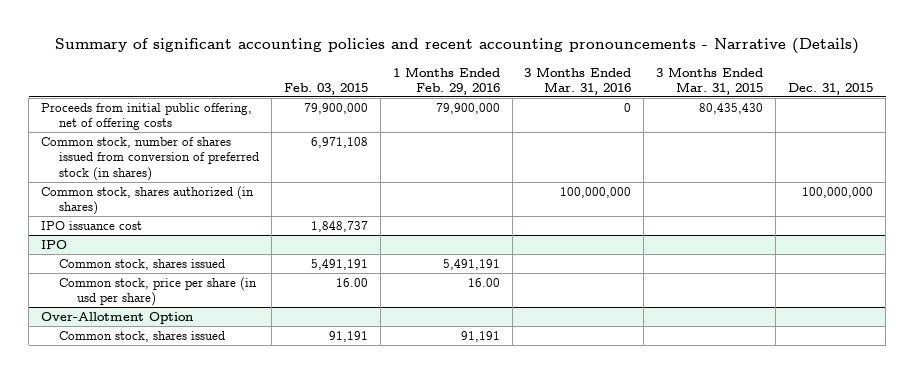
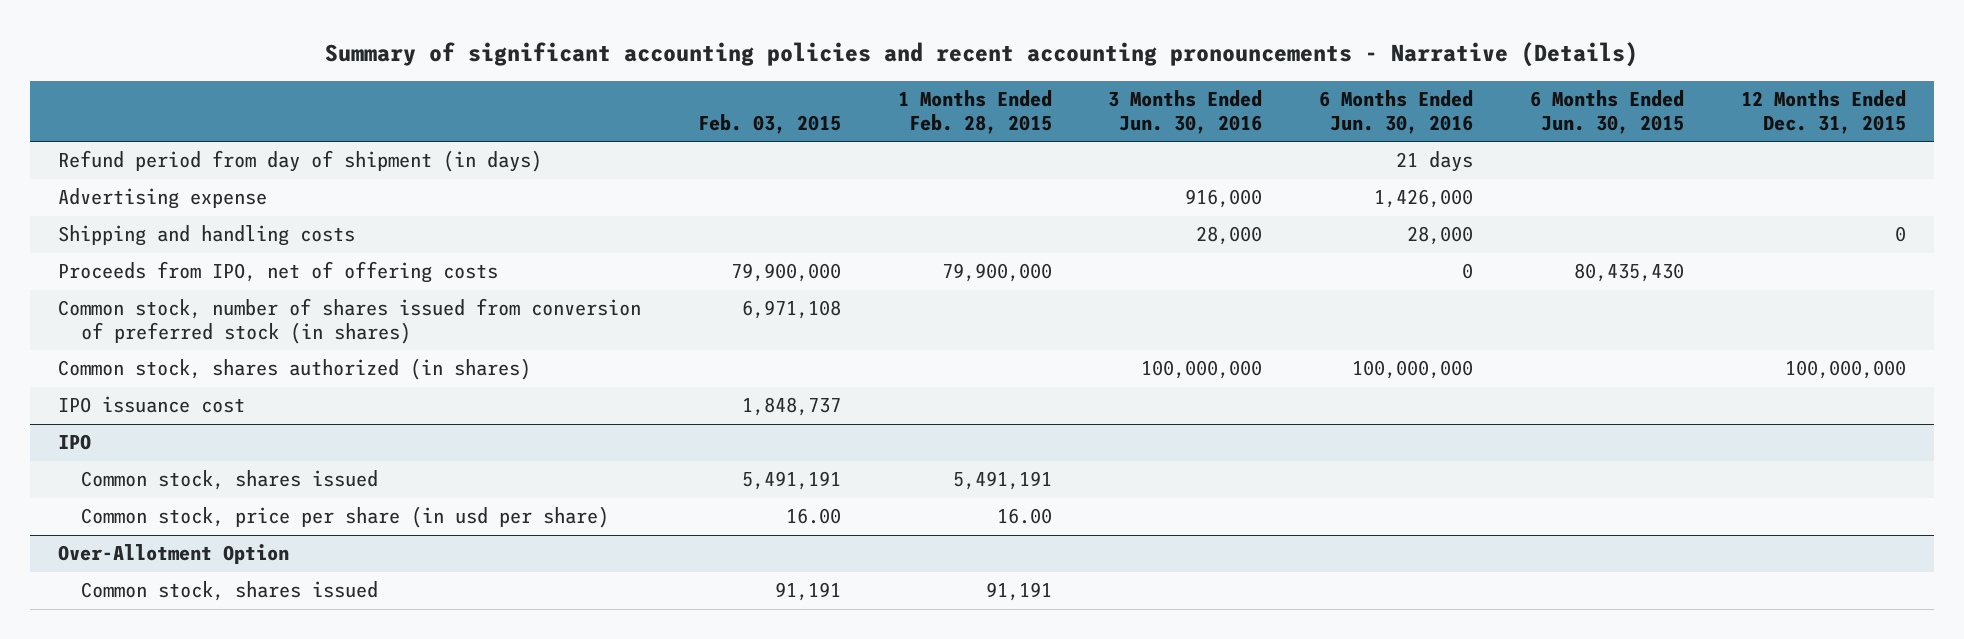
- | Feb. 03, 2015 | 1 Months Ended Feb. 29, 2016 | 3 Months Ended Mar. 31, 2016 | 3 Months Ended Mar. 31, 2015 | Dec. 31, 2015
+ | Feb. 03, 2015 | 1 Months Ended Feb. 28, 2015 | 3 Months Ended Jun. 30, 2016 | 6 Months Ended Jun. 30, 2016 | 6 Months Ended Jun. 30, 2015 | 12 Months Ended Dec. 31, 2015
- Proceeds from initial public offering, net of offering costs | 79,900,000 | 79,900,000 | 0 | 80,435,430 |
+ Refund period from day of shipment (in days) | | | | 21 days | |
+ Advertising expense | | | 916,000 | 1,426,000 | |
+ Shipping and handling costs | | | 28,000 | 28,000 | | 0
+ Proceeds from IPO, net of offering costs | 79,900,000 | 79,900,000 | | 0 | 80,435,430 |

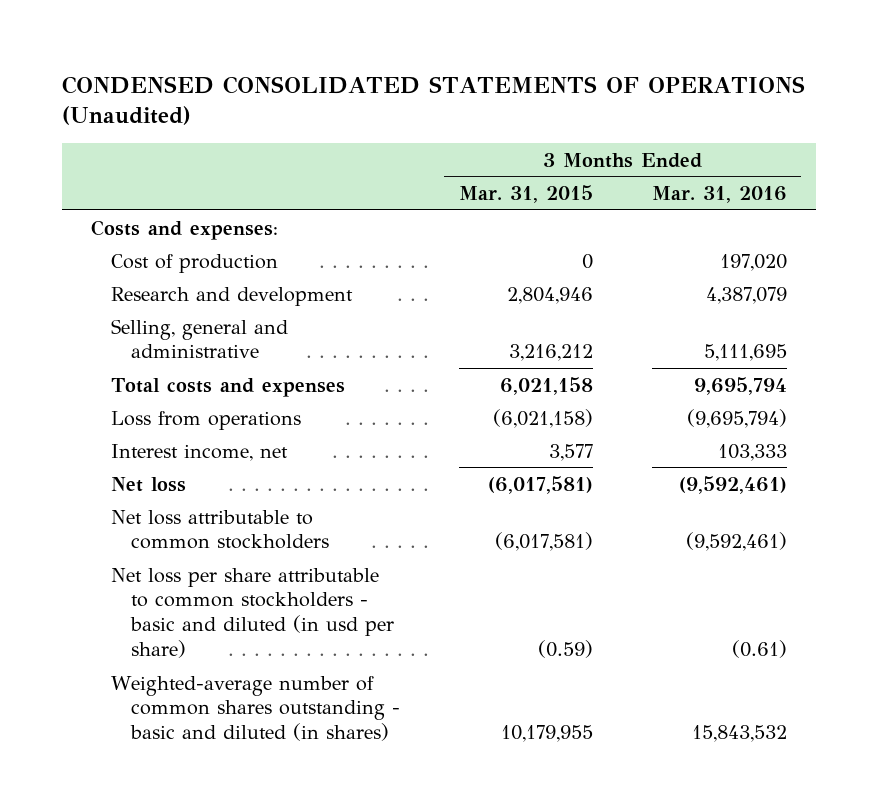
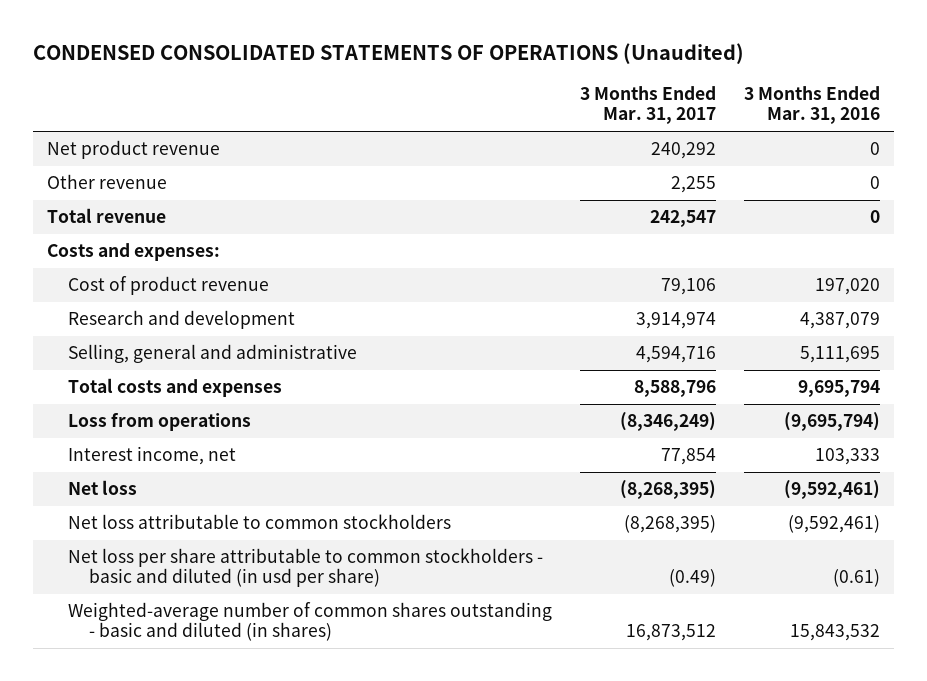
- | 3 Months Ended Mar. 31, 2015 | 3 Months Ended Mar. 31, 2016
+ | 3 Months Ended Mar. 31, 2017 | 3 Months Ended Mar. 31, 2016
+ Net product revenue | 240,292 | 0
+ Other revenue | 2,255 | 0
+ Total revenue | 242,547 | 0
- Cost of production | 0 | 197,020
+ Cost of product revenue | 79,106 | 197,020

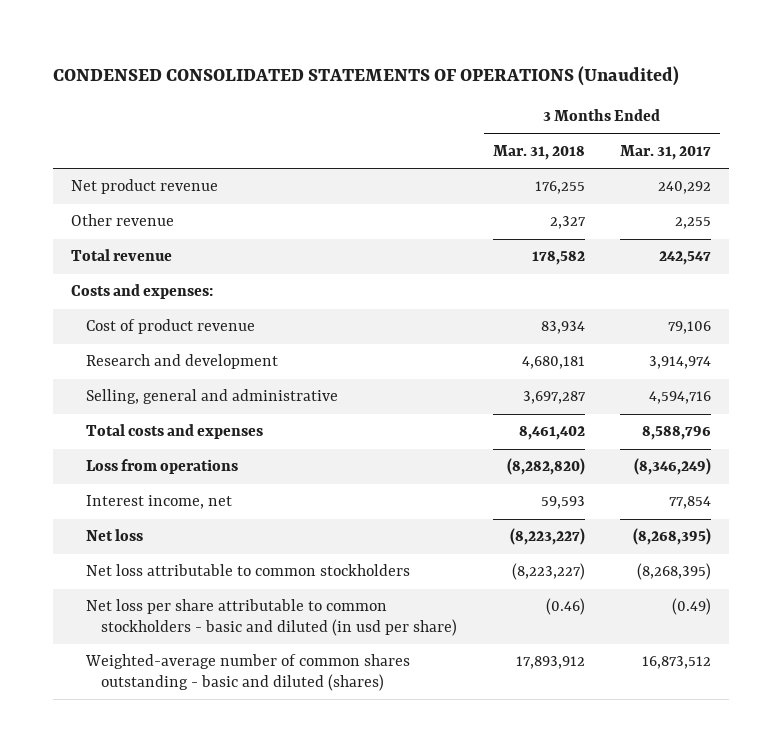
- | 3 Months Ended Mar. 31, 2017 | 3 Months Ended Mar. 31, 2016
+ | 3 Months Ended Mar. 31, 2018 | 3 Months Ended Mar. 31, 2017
- Weighted-average number of common shares outstanding - basic and diluted (in shares) | 16,873,512 | 15,843,532
+ Weighted-average number of common shares outstanding - basic and diluted (shares) | 17,893,912 | 16,873,512

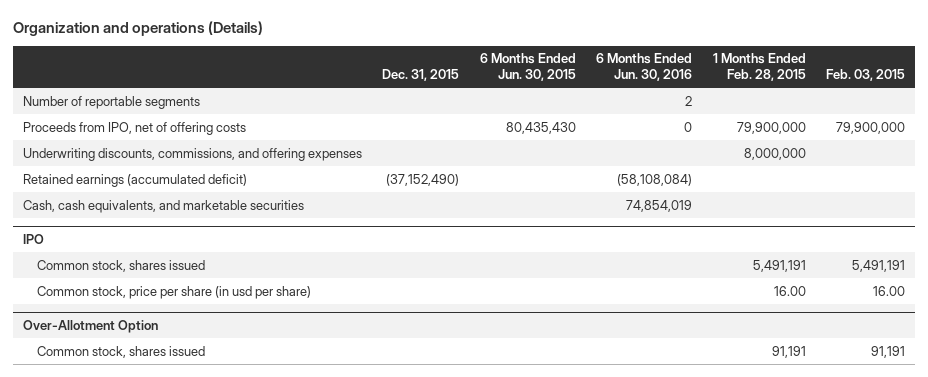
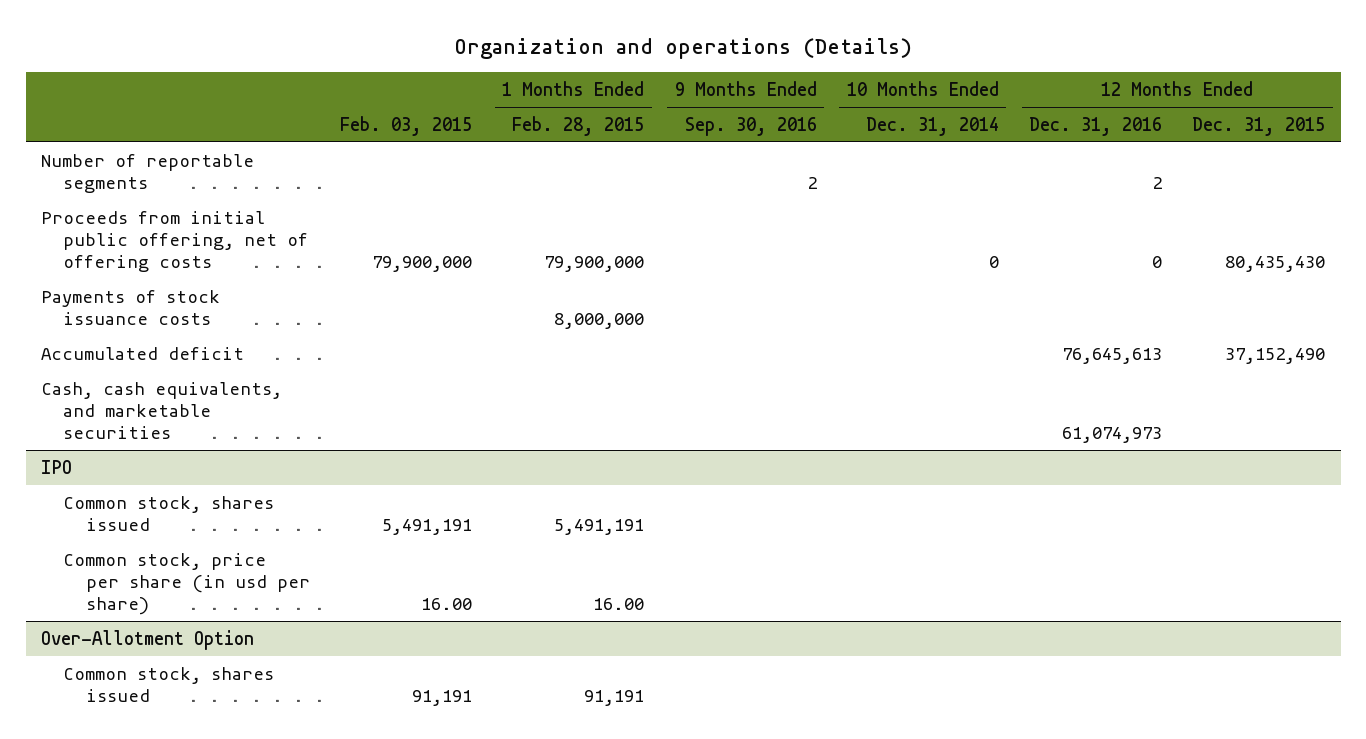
- | Dec. 31, 2015 | 6 Months Ended Jun. 30, 2015 | 6 Months Ended Jun. 30, 2016 | 1 Months Ended Feb. 28, 2015 | Feb. 03, 2015
+ | Feb. 03, 2015 | 1 Months Ended Feb. 28, 2015 | 9 Months Ended Sep. 30, 2016 | 10 Months Ended Dec. 31, 2014 | 12 Months Ended Dec. 31, 2016 | 12 Months Ended Dec. 31, 2015
- Proceeds from IPO, net of offering costs | | 80,435,430 | 0 | 79,900,000 | 79,900,000
- Underwriting discounts, commissions, and offering expenses | | | | 8,000,000 |
- Retained earnings (accumulated deficit) | (37,152,490) | | (58,108,084) | |
+ Proceeds from initial public offering, net of offering costs | 79,900,000 | 79,900,000 | | 0 | 0 | 80,435,430
+ Payments of stock issuance costs | | 8,000,000 | | | |
+ Accumulated deficit | | | | | 76,645,613 | 37,152,490

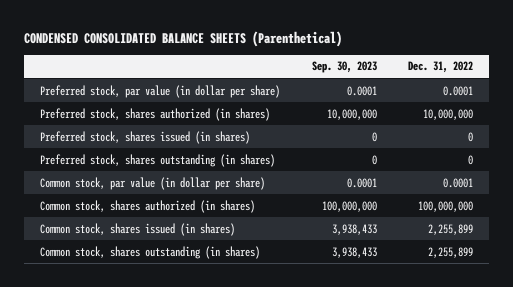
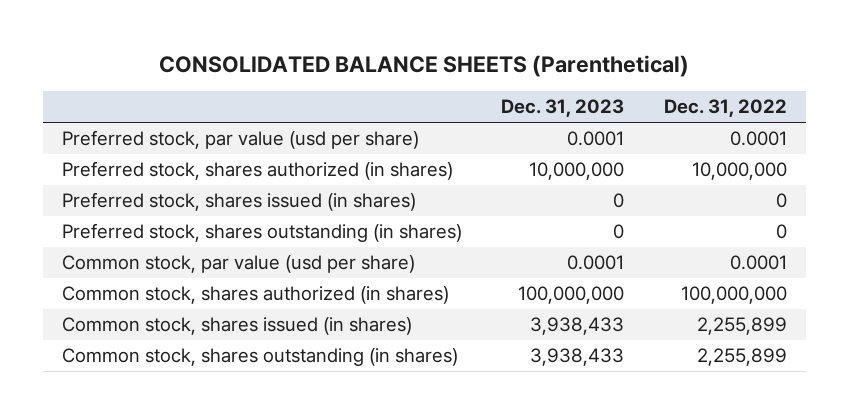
- CONDENSED CONSOLIDATED BALANCE SHEETS (Parenthetical)
+ CONSOLIDATED BALANCE SHEETS (Parenthetical)
- | Sep. 30, 2023 | Dec. 31, 2022
+ | Dec. 31, 2023 | Dec. 31, 2022
- Preferred stock, par value (in dollar per share) | 0.0001 | 0.0001
+ Preferred stock, par value (usd per share) | 0.0001 | 0.0001
- Common stock, par value (in dollar per share) | 0.0001 | 0.0001
+ Common stock, par value (usd per share) | 0.0001 | 0.0001

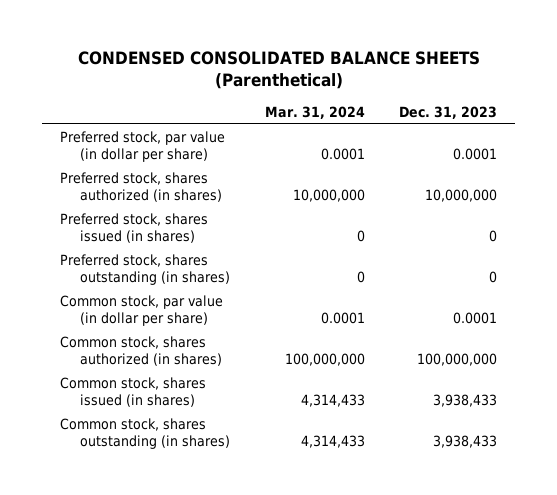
- CONSOLIDATED BALANCE SHEETS (Parenthetical)
+ CONDENSED CONSOLIDATED BALANCE SHEETS (Parenthetical)
- | Dec. 31, 2023 | Dec. 31, 2022
+ | Mar. 31, 2024 | Dec. 31, 2023
- Preferred stock, par value (usd per share) | 0.0001 | 0.0001
+ Preferred stock, par value (in dollar per share) | 0.0001 | 0.0001
- Common stock, par value (usd per share) | 0.0001 | 0.0001
+ Common stock, par value (in dollar per share) | 0.0001 | 0.0001

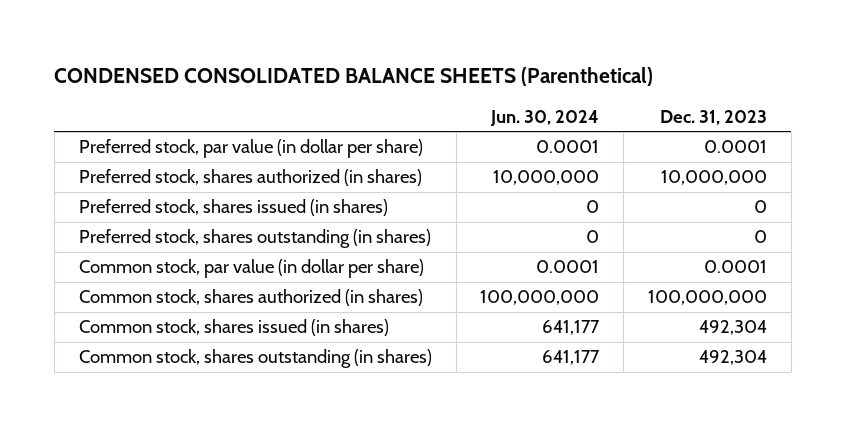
- | Mar. 31, 2024 | Dec. 31, 2023
+ | Jun. 30, 2024 | Dec. 31, 2023
- Common stock, shares issued (in shares) | 4,314,433 | 3,938,433
- Common stock, shares outstanding (in shares) | 4,314,433 | 3,938,433
+ Common stock, shares issued (in shares) | 641,177 | 492,304
+ Common stock, shares outstanding (in shares) | 641,177 | 492,304

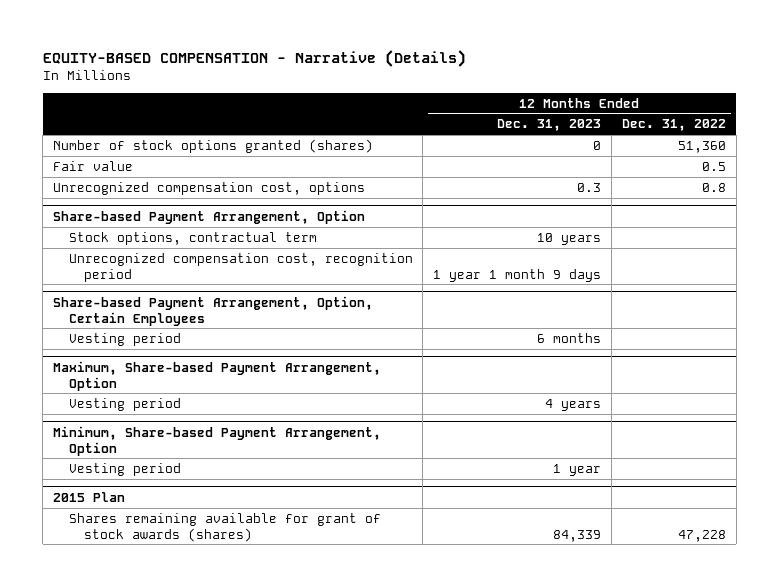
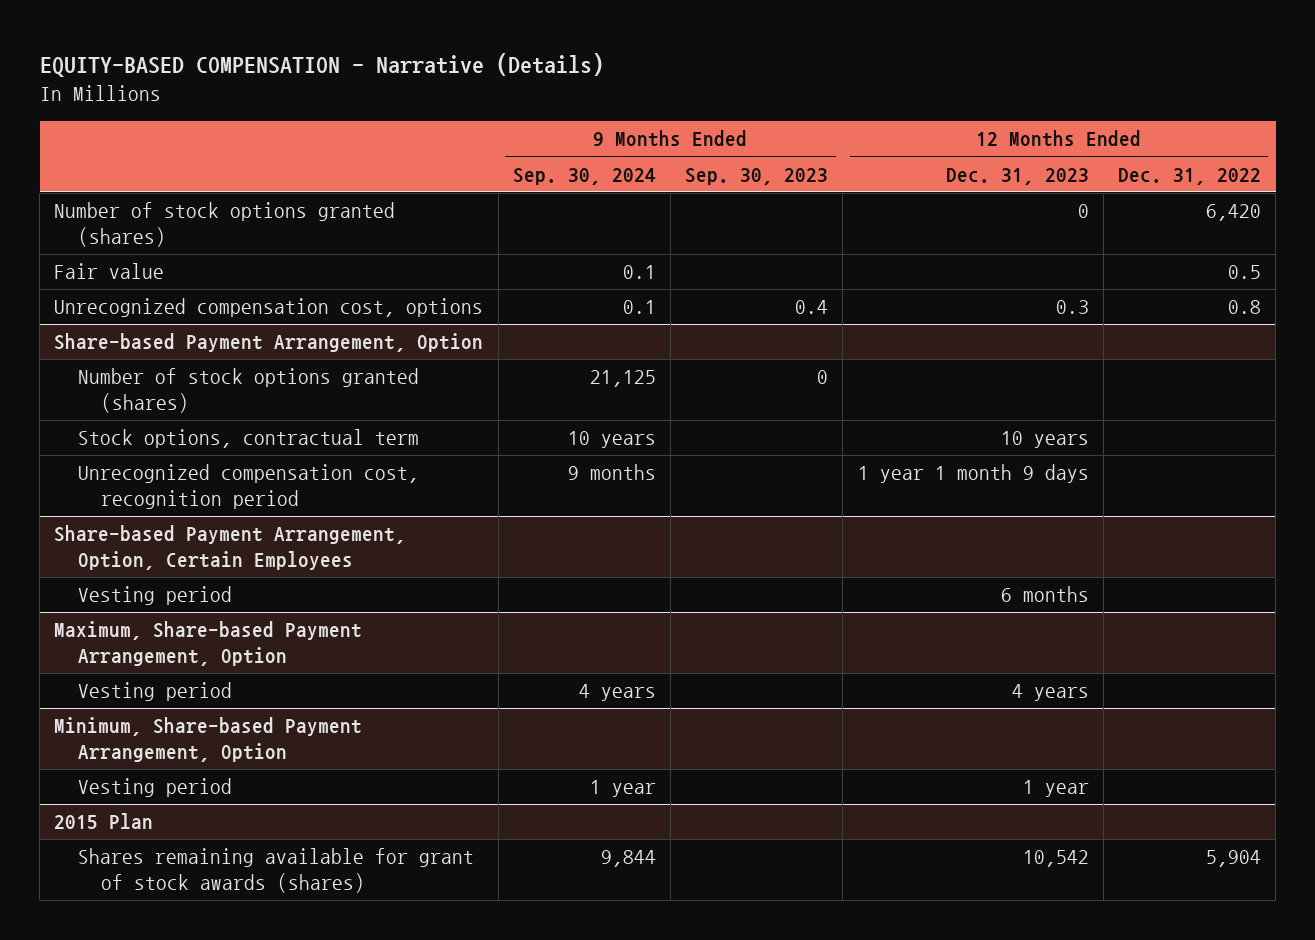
- | 12 Months Ended Dec. 31, 2023 | 12 Months Ended Dec. 31, 2022
+ | 9 Months Ended Sep. 30, 2024 | 9 Months Ended Sep. 30, 2023 | 12 Months Ended Dec. 31, 2023 | 12 Months Ended Dec. 31, 2022
- Number of stock options granted (shares) | 0 | 51,360
+ Number of stock options granted (shares) | | | 0 | 6,420
@ Share-based Payment Arrangement, Option
+ Number of stock options granted (shares) | 21,125 | 0 | |
@ 2015 Plan
- Shares remaining available for grant of stock awards (shares) | 84,339 | 47,228
+ Shares remaining available for grant of stock awards (shares) | 9,844 | | 10,542 | 5,904

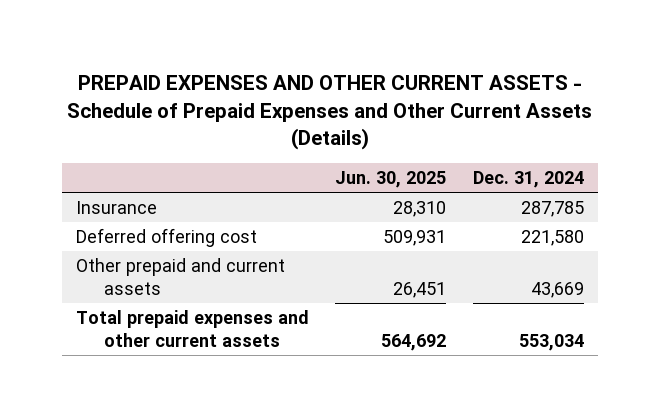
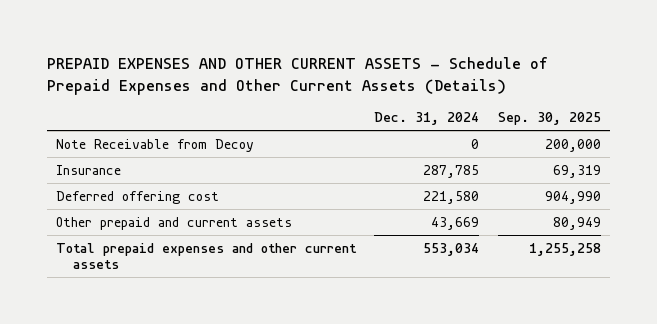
- | Jun. 30, 2025 | Dec. 31, 2024
+ | Dec. 31, 2024 | Sep. 30, 2025
+ Note Receivable from Decoy | 0 | 200,000

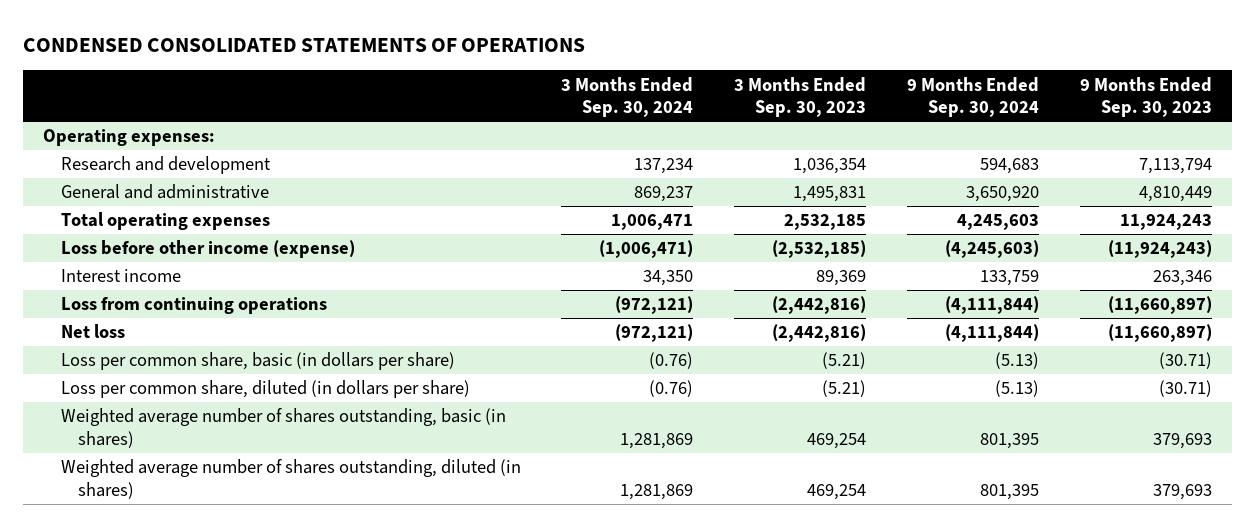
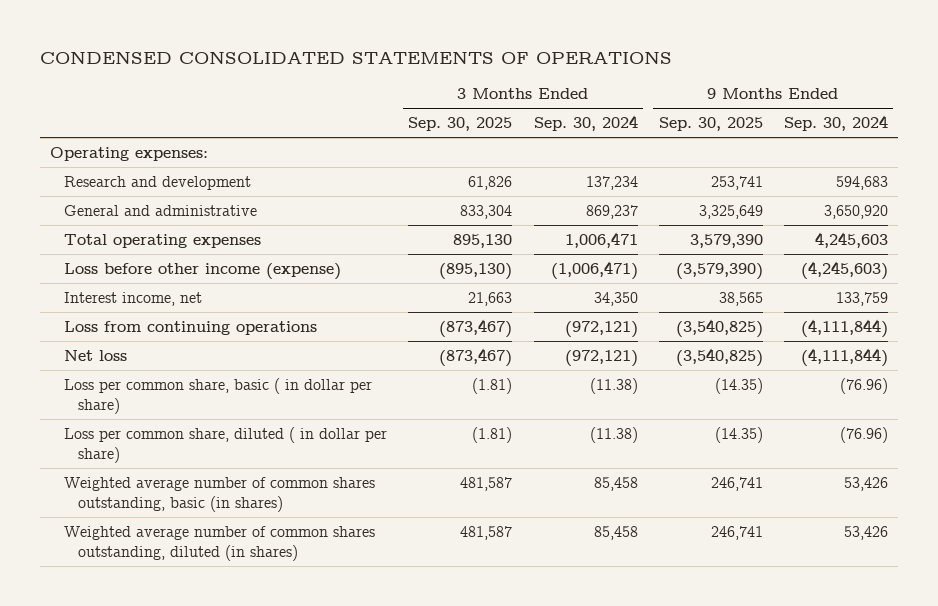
- | 3 Months Ended Sep. 30, 2024 | 3 Months Ended Sep. 30, 2023 | 9 Months Ended Sep. 30, 2024 | 9 Months Ended Sep. 30, 2023
+ | 3 Months Ended Sep. 30, 2025 | 3 Months Ended Sep. 30, 2024 | 9 Months Ended Sep. 30, 2025 | 9 Months Ended Sep. 30, 2024
- Interest income | 34,350 | 89,369 | 133,759 | 263,346
+ Interest income, net | 21,663 | 34,350 | 38,565 | 133,759
- Loss per common share, basic (in dollars per share) | (0.76) | (5.21) | (5.13) | (30.71)
- Loss per common share, diluted (in dollars per share) | (0.76) | (5.21) | (5.13) | (30.71)
- Weighted average number of shares outstanding, basic (in shares) | 1,281,869 | 469,254 | 801,395 | 379,693
- Weighted average number of shares outstanding, diluted (in shares) | 1,281,869 | 469,254 | 801,395 | 379,693
+ Loss per common share, basic ( in dollar per share) | (1.81) | (11.38) | (14.35) | (76.96)
+ Loss per common share, diluted ( in dollar per share) | (1.81) | (11.38) | (14.35) | (76.96)
+ Weighted average number of common shares outstanding, basic (in shares) | 481,587 | 85,458 | 246,741 | 53,426
+ Weighted average number of common shares outstanding, diluted (in shares) | 481,587 | 85,458 | 246,741 | 53,426

